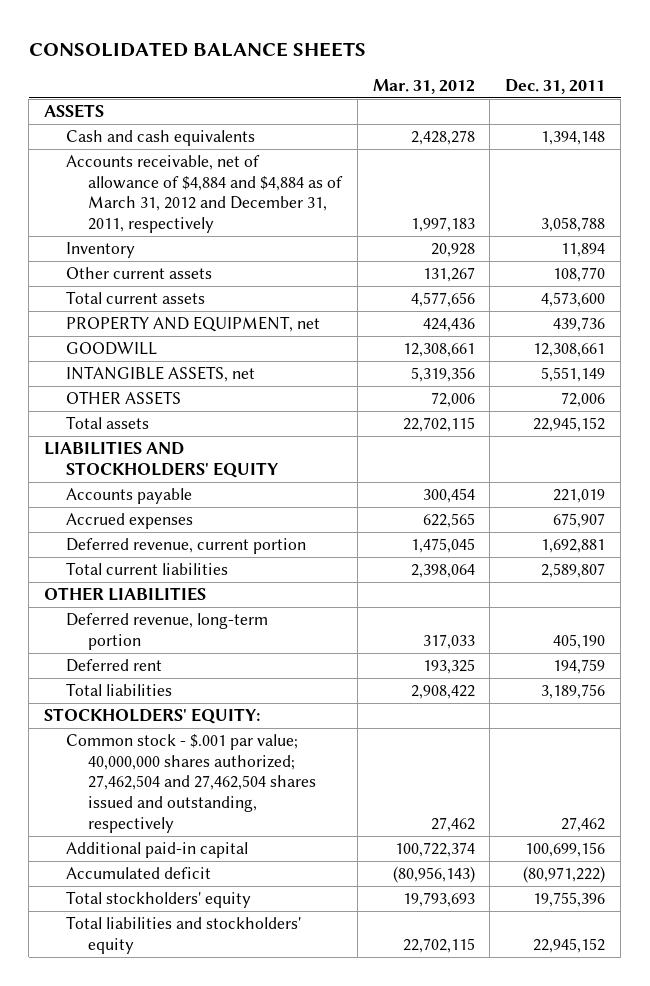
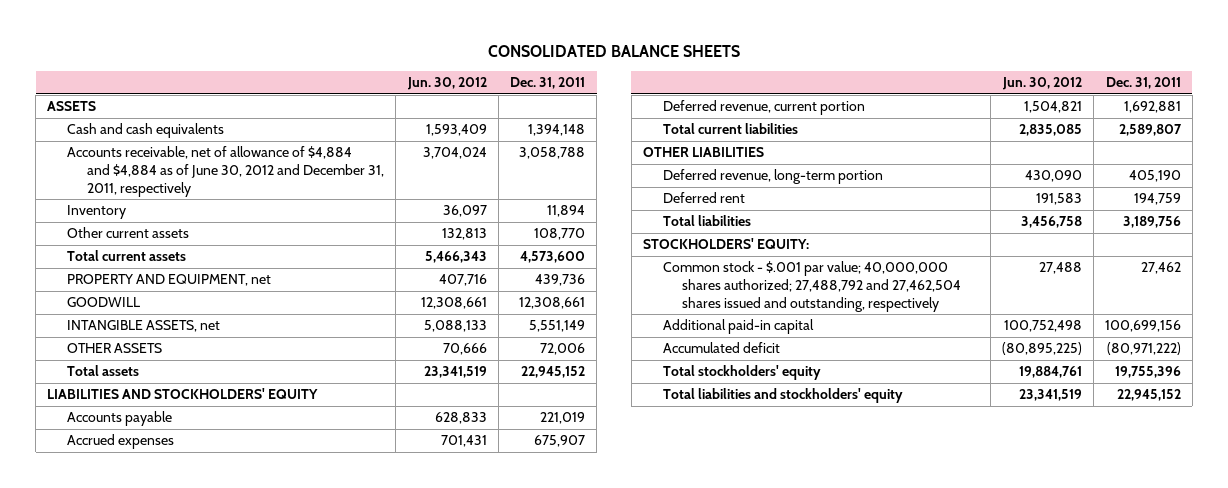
- | Mar. 31, 2012 | Dec. 31, 2011
+ | Jun. 30, 2012 | Dec. 31, 2011
- Accounts receivable, net of allowance of $4,884 and $4,884 as of March 31, 2012 and December 31, 2011, respectively | 1,997,183 | 3,058,788
+ Accounts receivable, net of allowance of $4,884 and $4,884 as of June 30, 2012 and December 31, 2011, respectively | 3,704,024 | 3,058,788
- Common stock - $.001 par value; 40,000,000 shares authorized; 27,462,504 and 27,462,504 shares issued and outstanding, respectively | 27,462 | 27,462
+ Common stock - $.001 par value; 40,000,000 shares authorized; 27,488,792 and 27,462,504 shares issued and outstanding, respectively | 27,488 | 27,462

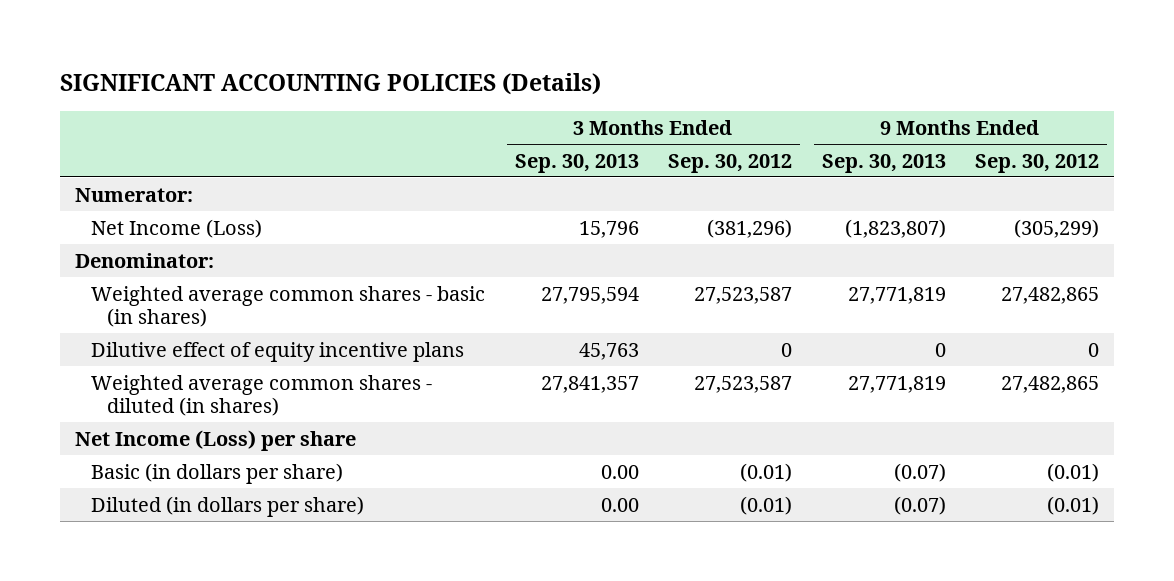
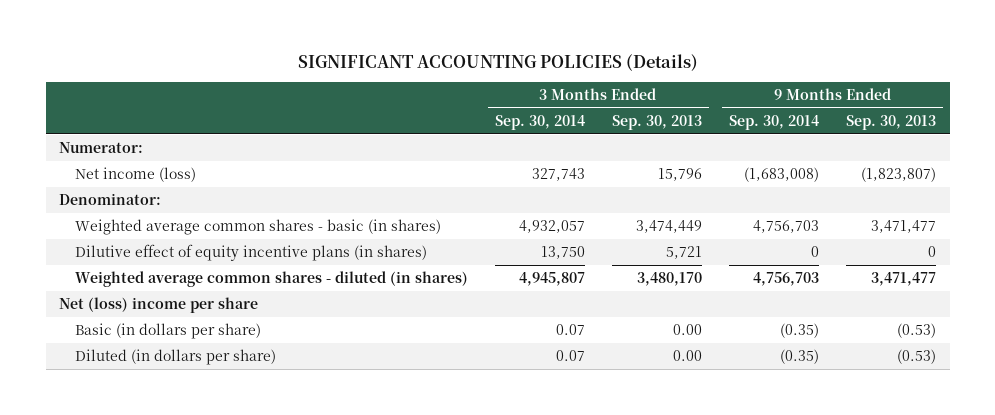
- | 3 Months Ended Sep. 30, 2013 | 3 Months Ended Sep. 30, 2012 | 9 Months Ended Sep. 30, 2013 | 9 Months Ended Sep. 30, 2012
+ | 3 Months Ended Sep. 30, 2014 | 3 Months Ended Sep. 30, 2013 | 9 Months Ended Sep. 30, 2014 | 9 Months Ended Sep. 30, 2013
- Net Income (Loss) | 15,796 | (381,296) | (1,823,807) | (305,299)
+ Net income (loss) | 327,743 | 15,796 | (1,683,008) | (1,823,807)
- Weighted average common shares - basic (in shares) | 27,795,594 | 27,523,587 | 27,771,819 | 27,482,865
- Dilutive effect of equity incentive plans | 45,763 | 0 | 0 | 0
- Weighted average common shares - diluted (in shares) | 27,841,357 | 27,523,587 | 27,771,819 | 27,482,865
- Net Income (Loss) per share
- Basic (in dollars per share) | 0.00 | (0.01) | (0.07) | (0.01)
- Diluted (in dollars per share) | 0.00 | (0.01) | (0.07) | (0.01)
+ Weighted average common shares - basic (in shares) | 4,932,057 | 3,474,449 | 4,756,703 | 3,471,477
+ Dilutive effect of equity incentive plans (in shares) | 13,750 | 5,721 | 0 | 0
+ Weighted average common shares - diluted (in shares) | 4,945,807 | 3,480,170 | 4,756,703 | 3,471,477
+ Net (loss) income per share
+ Basic (in dollars per share) | 0.07 | 0.00 | (0.35) | (0.53)
+ Diluted (in dollars per share) | 0.07 | 0.00 | (0.35) | (0.53)

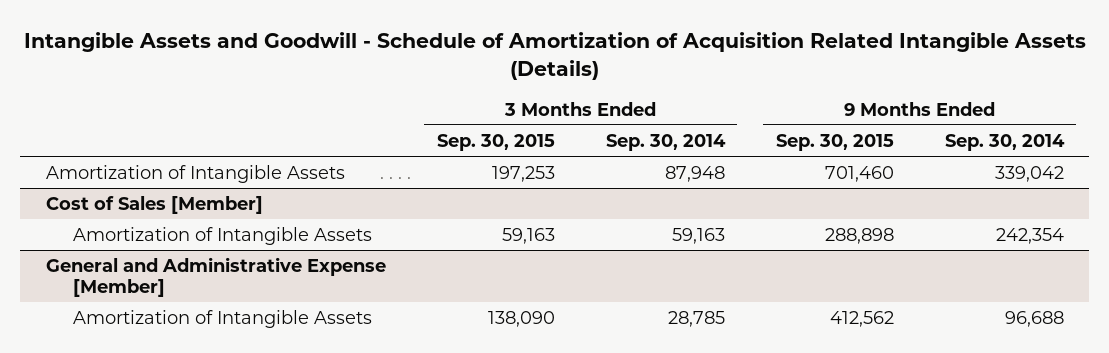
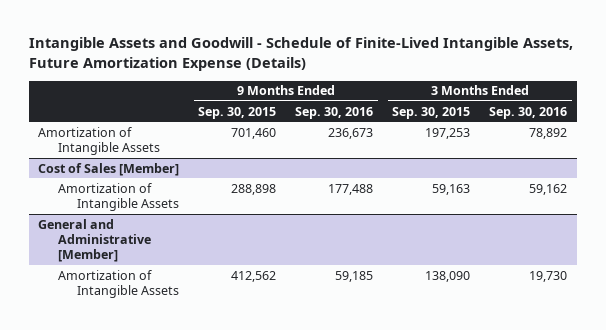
- Intangible Assets and Goodwill - Schedule of Amortization of Acquisition Related Intangible Assets (Details)
+ Intangible Assets and Goodwill - Schedule of Finite-Lived Intangible Assets, Future Amortization Expense (Details)
- | 3 Months Ended Sep. 30, 2015 | 3 Months Ended Sep. 30, 2014 | 9 Months Ended Sep. 30, 2015 | 9 Months Ended Sep. 30, 2014
+ | 9 Months Ended Sep. 30, 2015 | 9 Months Ended Sep. 30, 2016 | 3 Months Ended Sep. 30, 2015 | 3 Months Ended Sep. 30, 2016
- General and Administrative Expense [Member]
+ General and Administrative [Member]

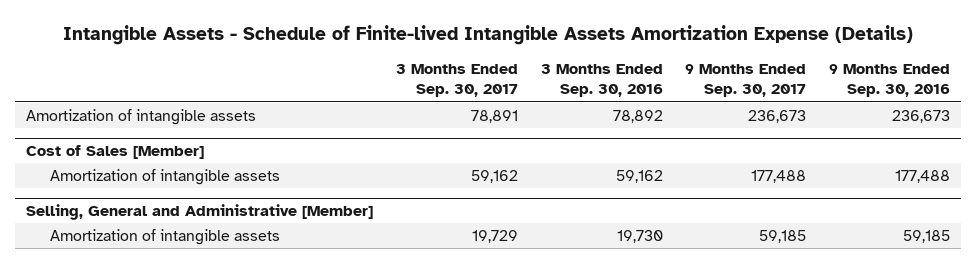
- Intangible Assets and Goodwill - Schedule of Finite-Lived Intangible Assets, Future Amortization Expense (Details)
+ Intangible Assets - Schedule of Finite-lived Intangible Assets Amortization Expense (Details)
- | 9 Months Ended Sep. 30, 2015 | 9 Months Ended Sep. 30, 2016 | 3 Months Ended Sep. 30, 2015 | 3 Months Ended Sep. 30, 2016
+ | 3 Months Ended Sep. 30, 2017 | 3 Months Ended Sep. 30, 2016 | 9 Months Ended Sep. 30, 2017 | 9 Months Ended Sep. 30, 2016
- Amortization of Intangible Assets | 701,460 | 236,673 | 197,253 | 78,892
+ Amortization of intangible assets | 78,891 | 78,892 | 236,673 | 236,673
@ Cost of Sales [Member]
- Amortization of Intangible Assets | 288,898 | 177,488 | 59,163 | 59,162
- General and Administrative [Member]
- Amortization of Intangible Assets | 412,562 | 59,185 | 138,090 | 19,730
@ Cost of Sales [Member]
+ Amortization of intangible assets | 59,162 | 59,162 | 177,488 | 177,488
+ Selling, General and Administrative [Member]
+ Amortization of intangible assets | 19,729 | 19,730 | 59,185 | 59,185

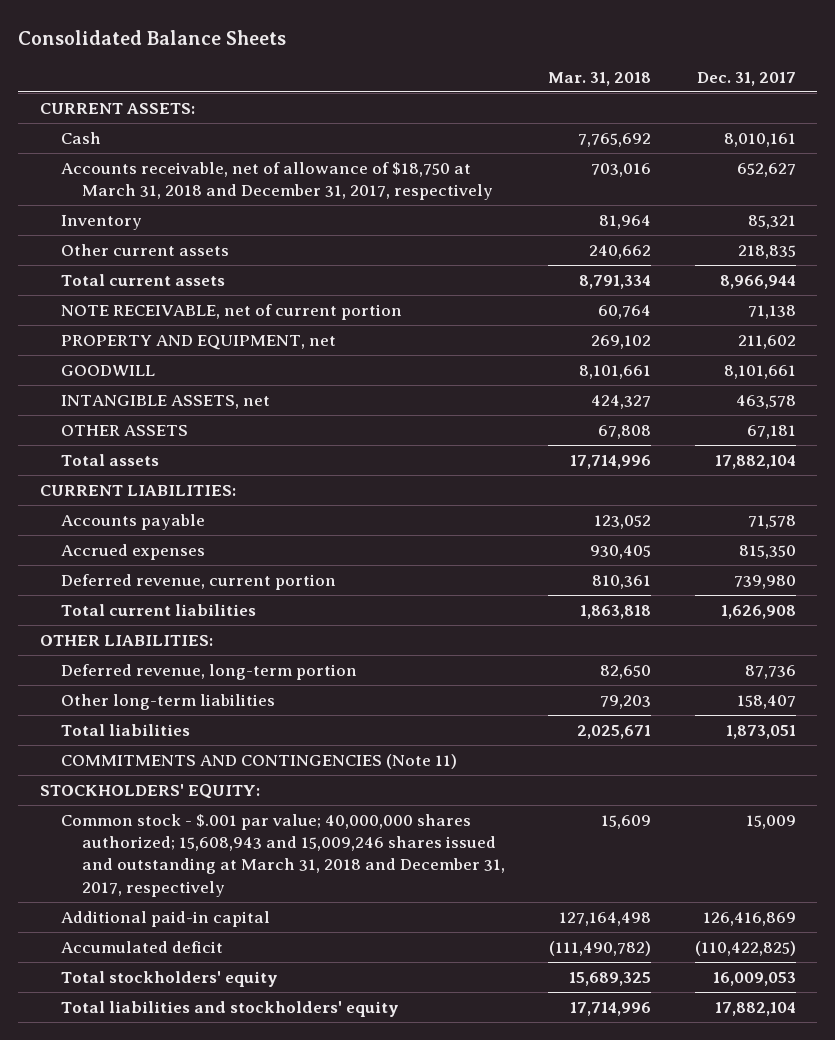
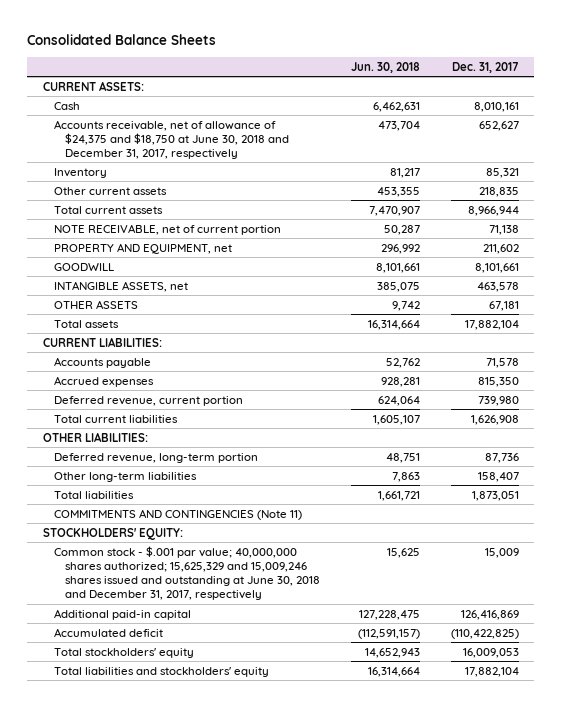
- | Mar. 31, 2018 | Dec. 31, 2017
+ | Jun. 30, 2018 | Dec. 31, 2017
- Accounts receivable, net of allowance of $18,750 at March 31, 2018 and December 31, 2017, respectively | 703,016 | 652,627
+ Accounts receivable, net of allowance of $24,375 and $18,750 at June 30, 2018 and December 31, 2017, respectively | 473,704 | 652,627
- Common stock - $.001 par value; 40,000,000 shares authorized; 15,608,943 and 15,009,246 shares issued and outstanding at March 31, 2018 and December 31, 2017, respectively | 15,609 | 15,009
+ Common stock - $.001 par value; 40,000,000 shares authorized; 15,625,329 and 15,009,246 shares issued and outstanding at June 30, 2018 and December 31, 2017, respectively | 15,625 | 15,009

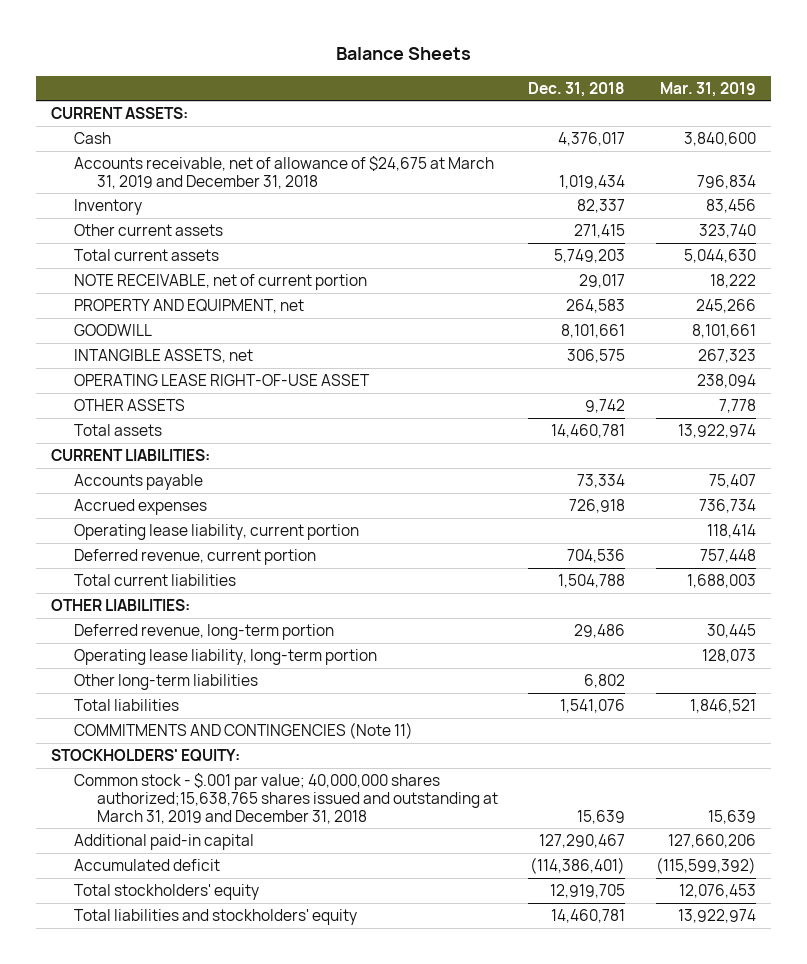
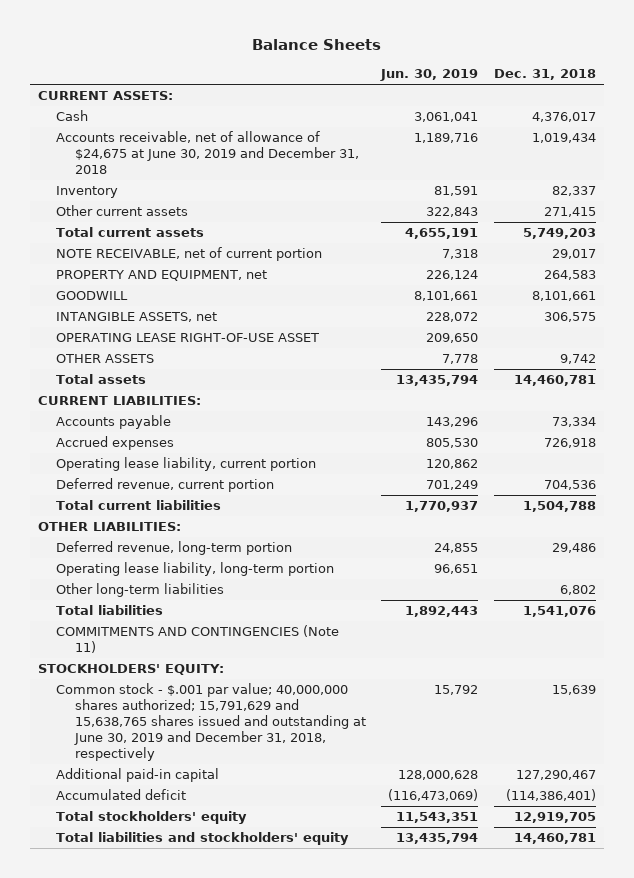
- | Dec. 31, 2018 | Mar. 31, 2019
+ | Jun. 30, 2019 | Dec. 31, 2018
- Accounts receivable, net of allowance of $24,675 at March 31, 2019 and December 31, 2018 | 1,019,434 | 796,834
+ Accounts receivable, net of allowance of $24,675 at June 30, 2019 and December 31, 2018 | 1,189,716 | 1,019,434
- Common stock - $.001 par value; 40,000,000 shares authorized;15,638,765 shares issued and outstanding at March 31, 2019 and December 31, 2018 | 15,639 | 15,639
+ Common stock - $.001 par value; 40,000,000 shares authorized; 15,791,629 and 15,638,765 shares issued and outstanding at June 30, 2019 and December 31, 2018, respectively | 15,792 | 15,639

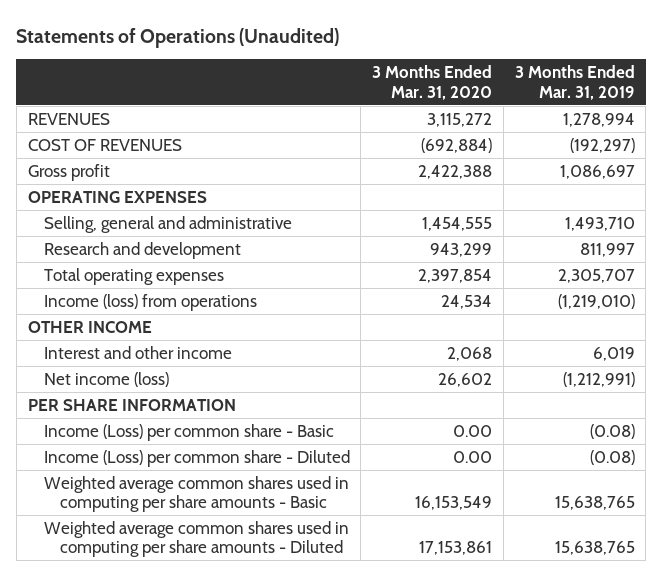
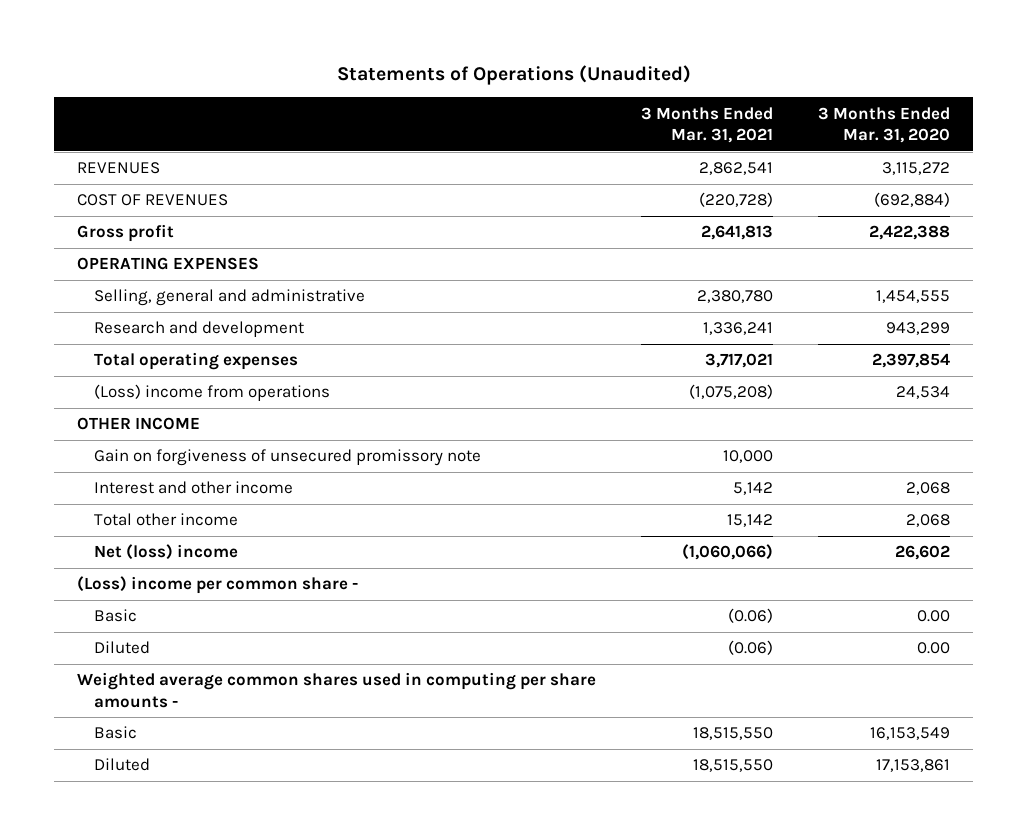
- | 3 Months Ended Mar. 31, 2020 | 3 Months Ended Mar. 31, 2019
+ | 3 Months Ended Mar. 31, 2021 | 3 Months Ended Mar. 31, 2020
- Income (loss) from operations | 24,534 | (1,219,010)
+ (Loss) income from operations | (1,075,208) | 24,534
+ Gain on forgiveness of unsecured promissory note | 10,000 |
- Net income (loss) | 26,602 | (1,212,991)
- PER SHARE INFORMATION
- Income (Loss) per common share - Basic | 0.00 | (0.08)
- Income (Loss) per common share - Diluted | 0.00 | (0.08)
- Weighted average common shares used in computing per share amounts - Basic | 16,153,549 | 15,638,765
- Weighted average common shares used in computing per share amounts - Diluted | 17,153,861 | 15,638,765
+ Total other income | 15,142 | 2,068
+ Net (loss) income | (1,060,066) | 26,602
+ (Loss) income per common share -
+ Basic | (0.06) | 0.00
+ Diluted | (0.06) | 0.00
+ Weighted average common shares used in computing per share amounts -
+ Basic | 18,515,550 | 16,153,549
+ Diluted | 18,515,550 | 17,153,861

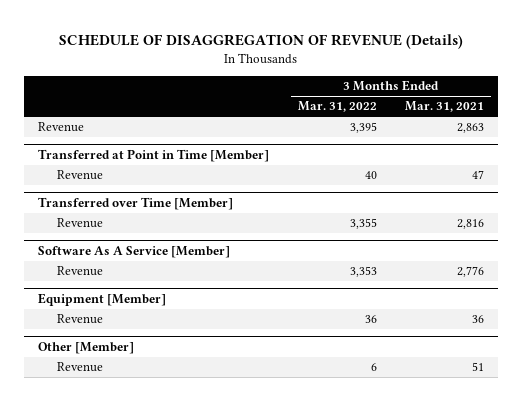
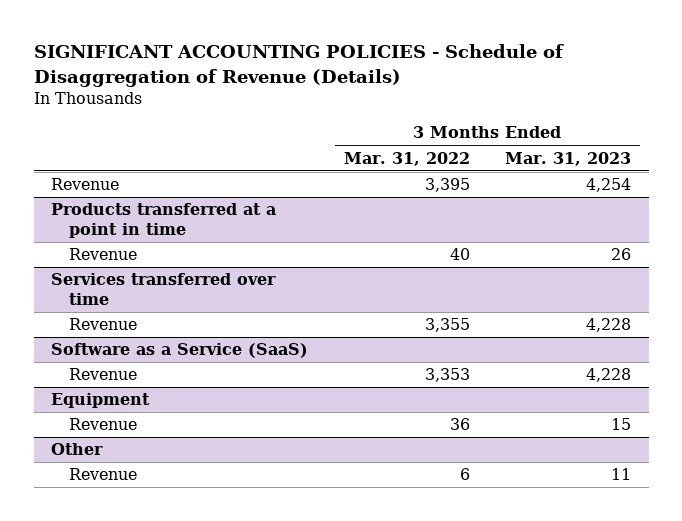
- SCHEDULE OF DISAGGREGATION OF REVENUE (Details)
+ SIGNIFICANT ACCOUNTING POLICIES - Schedule of Disaggregation of Revenue (Details)
- | 3 Months Ended Mar. 31, 2022 | 3 Months Ended Mar. 31, 2021
+ | 3 Months Ended Mar. 31, 2022 | 3 Months Ended Mar. 31, 2023
- Transferred at Point in Time [Member]
+ Products transferred at a point in time
- Transferred over Time [Member]
+ Services transferred over time
- Software As A Service [Member]
+ Software as a Service (SaaS)
- Equipment [Member]
+ Equipment
- Other [Member]
+ Other

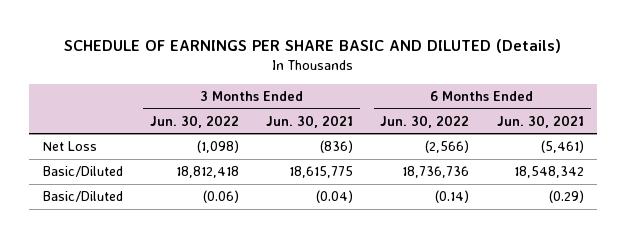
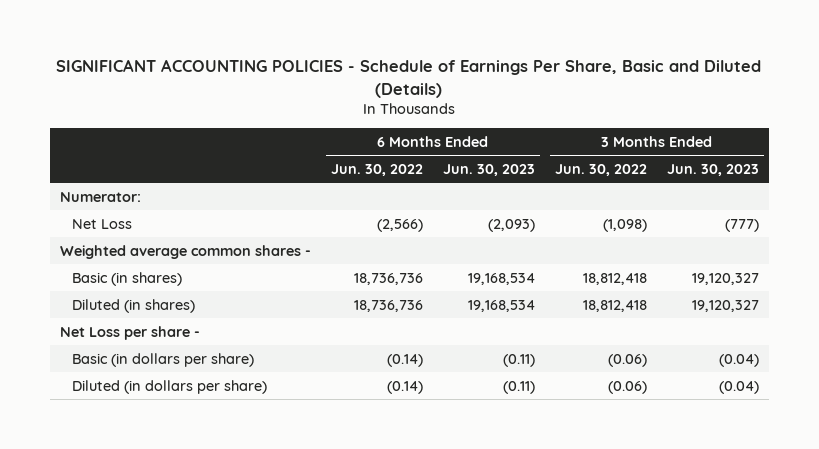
- SCHEDULE OF EARNINGS PER SHARE BASIC AND DILUTED (Details)
+ SIGNIFICANT ACCOUNTING POLICIES - Schedule of Earnings Per Share, Basic and Diluted (Details)
- | 3 Months Ended Jun. 30, 2022 | 3 Months Ended Jun. 30, 2021 | 6 Months Ended Jun. 30, 2022 | 6 Months Ended Jun. 30, 2021
+ | 6 Months Ended Jun. 30, 2022 | 6 Months Ended Jun. 30, 2023 | 3 Months Ended Jun. 30, 2022 | 3 Months Ended Jun. 30, 2023
+ Numerator:
- Basic/Diluted | 18,812,418 | 18,615,775 | 18,736,736 | 18,548,342
- Basic/Diluted | (0.06) | (0.04) | (0.14) | (0.29)
+ Weighted average common shares -
+ Basic (in shares) | 18,736,736 | 19,168,534 | 18,812,418 | 19,120,327
+ Diluted (in shares) | 18,736,736 | 19,168,534 | 18,812,418 | 19,120,327
+ Net Loss per share -
+ Basic (in dollars per share) | (0.14) | (0.11) | (0.06) | (0.04)
+ Diluted (in dollars per share) | (0.14) | (0.11) | (0.06) | (0.04)

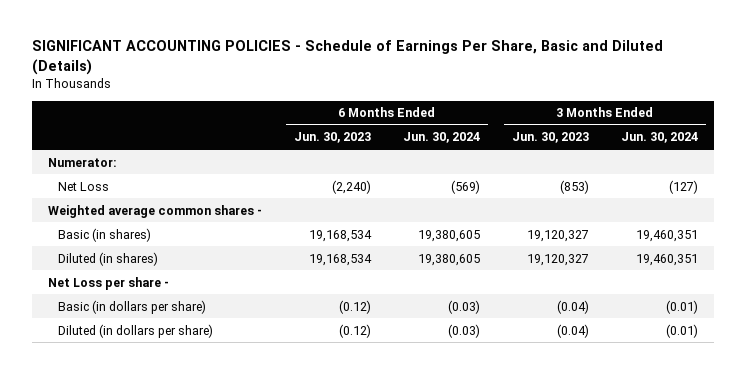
- | 6 Months Ended Jun. 30, 2022 | 6 Months Ended Jun. 30, 2023 | 3 Months Ended Jun. 30, 2022 | 3 Months Ended Jun. 30, 2023
+ | 6 Months Ended Jun. 30, 2023 | 6 Months Ended Jun. 30, 2024 | 3 Months Ended Jun. 30, 2023 | 3 Months Ended Jun. 30, 2024
- Net Loss | (2,566) | (2,093) | (1,098) | (777)
+ Net Loss | (2,240) | (569) | (853) | (127)
- Basic (in dollars per share) | (0.14) | (0.11) | (0.06) | (0.04)
- Diluted (in dollars per share) | (0.14) | (0.11) | (0.06) | (0.04)
+ Basic (in dollars per share) | (0.12) | (0.03) | (0.04) | (0.01)
+ Diluted (in dollars per share) | (0.12) | (0.03) | (0.04) | (0.01)

